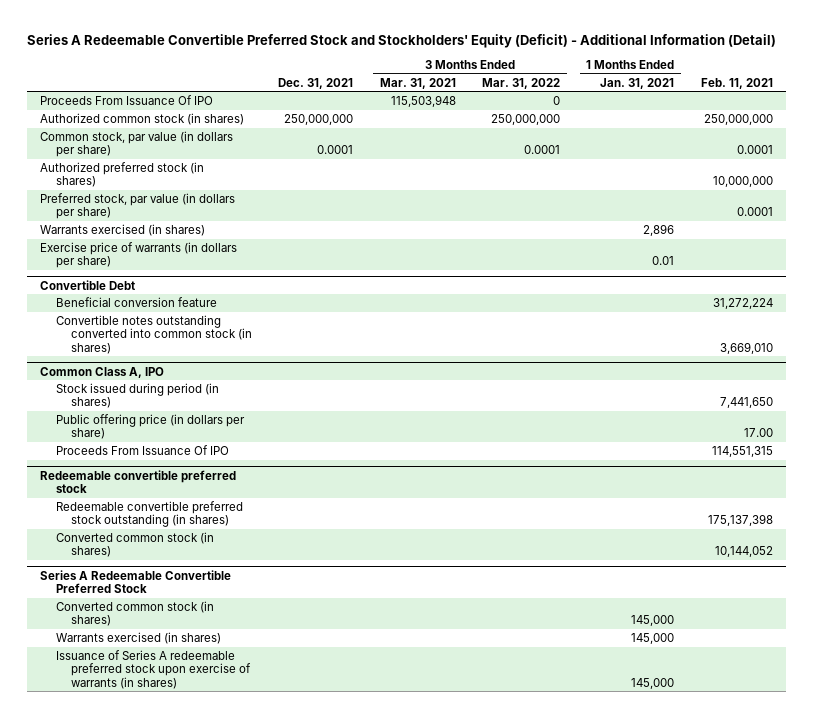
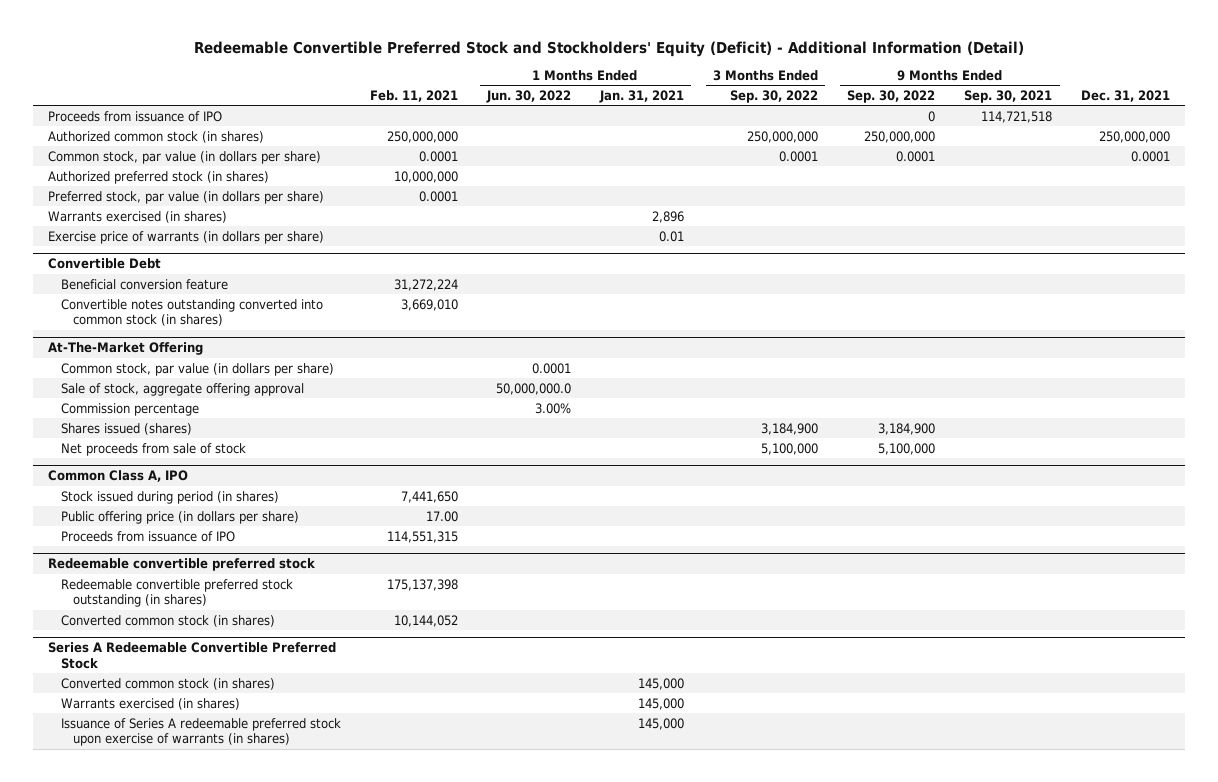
- Series A Redeemable Convertible Preferred Stock and Stockholders' Equity (Deficit) - Additional Information (Detail)
+ Redeemable Convertible Preferred Stock and Stockholders' Equity (Deficit) - Additional Information (Detail)
- | Dec. 31, 2021 | 3 Months Ended Mar. 31, 2021 | 3 Months Ended Mar. 31, 2022 | 1 Months Ended Jan. 31, 2021 | Feb. 11, 2021
+ | Feb. 11, 2021 | 1 Months Ended Jun. 30, 2022 | 1 Months Ended Jan. 31, 2021 | 3 Months Ended Sep. 30, 2022 | 9 Months Ended Sep. 30, 2022 | 9 Months Ended Sep. 30, 2021 | Dec. 31, 2021
- Proceeds From Issuance Of IPO | | 115,503,948 | 0 | |
+ Proceeds from issuance of IPO | | | | | 0 | 114,721,518 |
+ At-The-Market Offering
+ Common stock, par value (in dollars per share) | | 0.0001 | | | | |
+ Sale of stock, aggregate offering approval | | 50,000,000.0 | | | | |
+ Commission percentage | | 3.00% | | | | |
+ Shares issued (shares) | | | | 3,184,900 | 3,184,900 | |
+ Net proceeds from sale of stock | | | | 5,100,000 | 5,100,000 | |
@ Common Class A, IPO
- Proceeds From Issuance Of IPO | | | | | 114,551,315
+ Proceeds from issuance of IPO | 114,551,315 | | | | | |

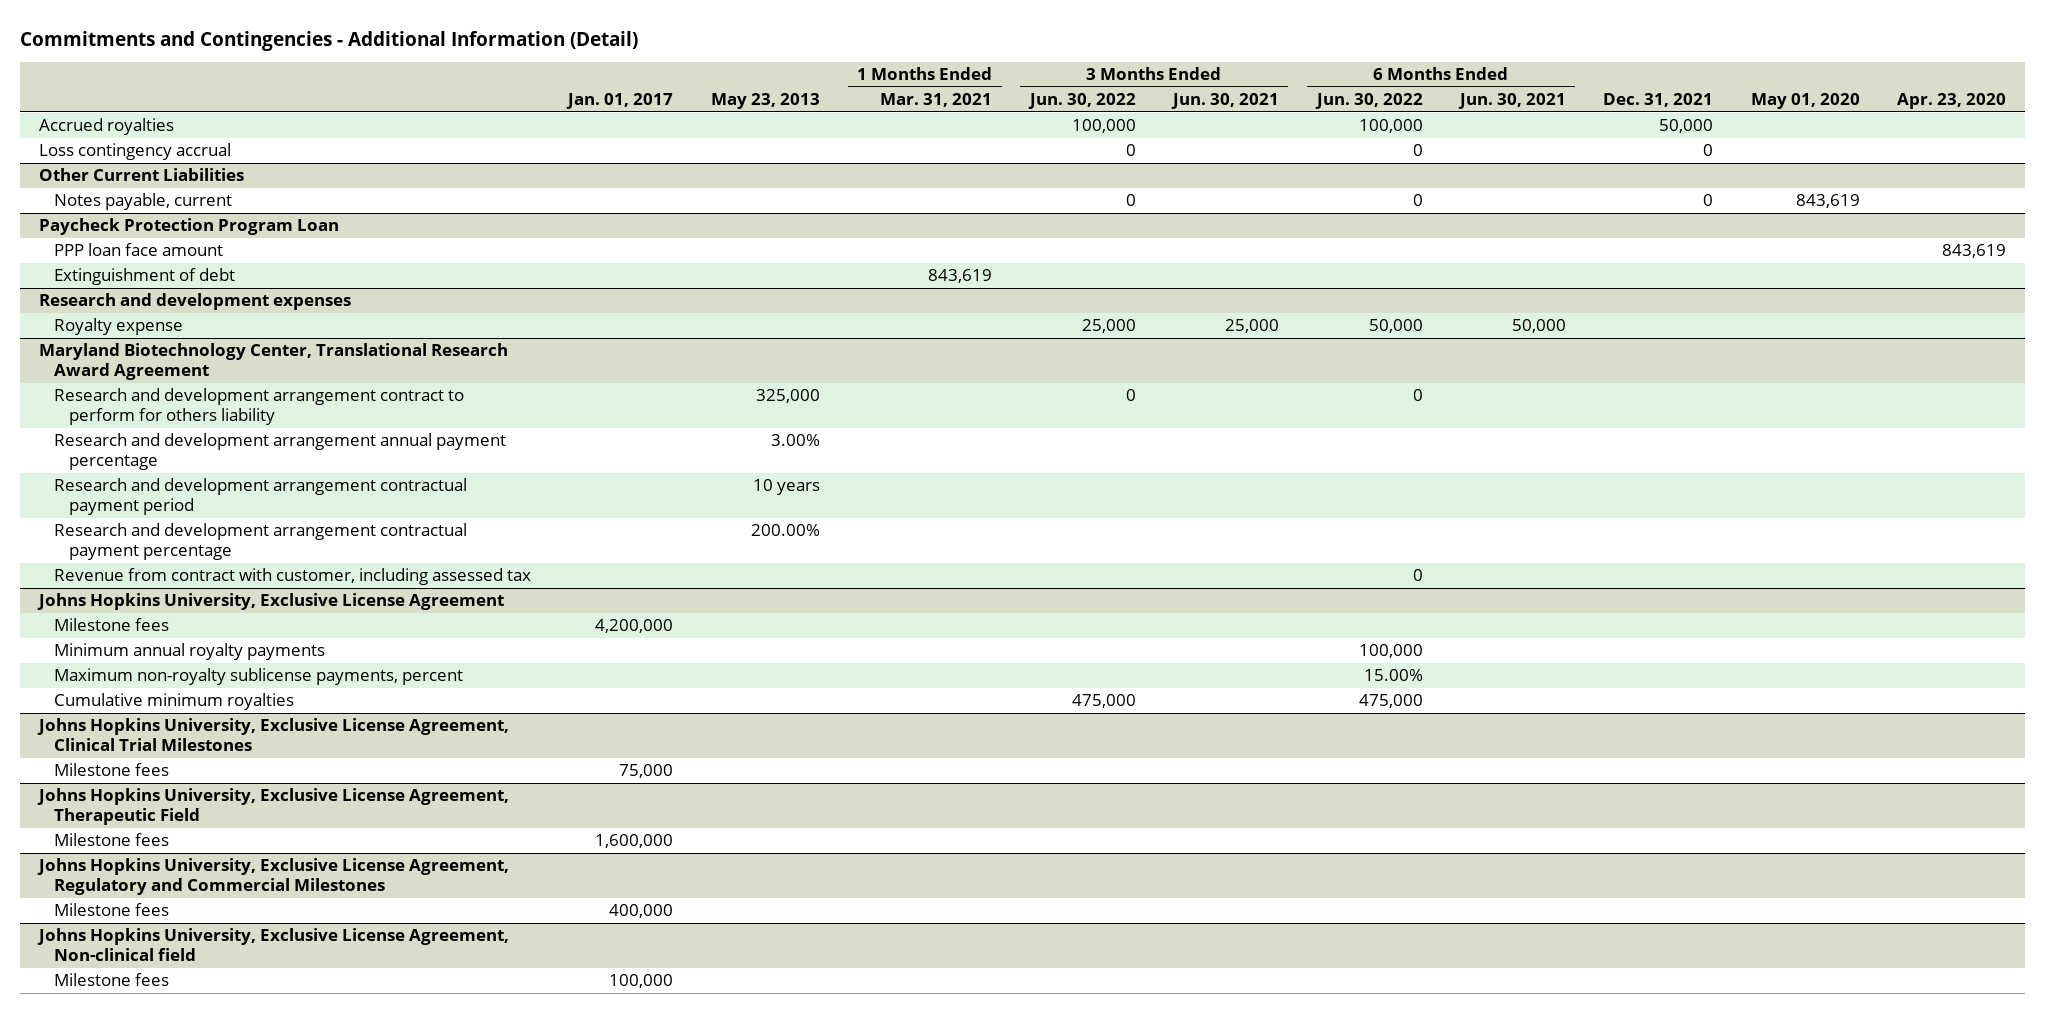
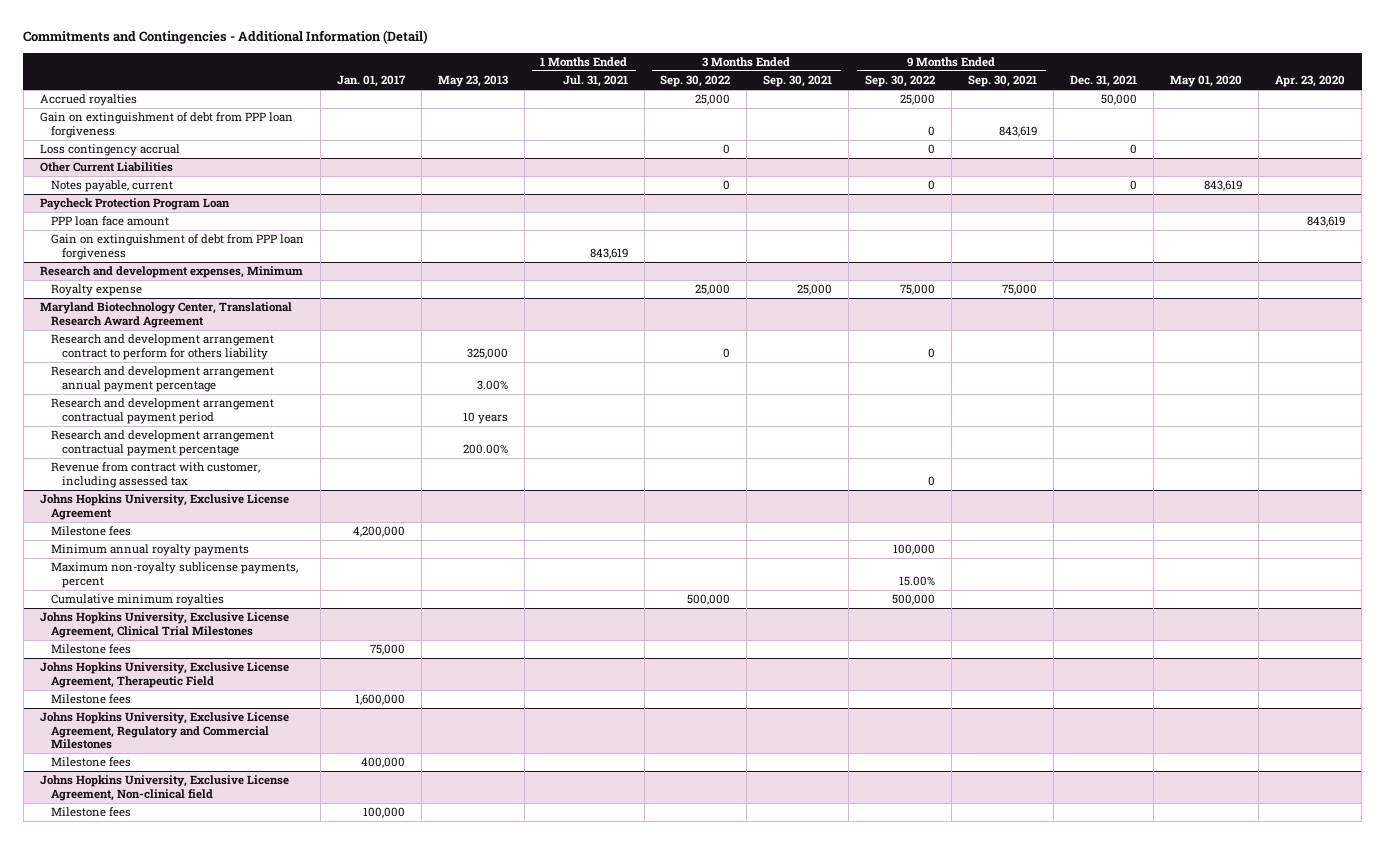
- | Jan. 01, 2017 | May 23, 2013 | 1 Months Ended Mar. 31, 2021 | 3 Months Ended Jun. 30, 2022 | 3 Months Ended Jun. 30, 2021 | 6 Months Ended Jun. 30, 2022 | 6 Months Ended Jun. 30, 2021 | Dec. 31, 2021 | May 01, 2020 | Apr. 23, 2020
+ | Jan. 01, 2017 | May 23, 2013 | 1 Months Ended Jul. 31, 2021 | 3 Months Ended Sep. 30, 2022 | 3 Months Ended Sep. 30, 2021 | 9 Months Ended Sep. 30, 2022 | 9 Months Ended Sep. 30, 2021 | Dec. 31, 2021 | May 01, 2020 | Apr. 23, 2020
+ Gain on extinguishment of debt from PPP loan forgiveness | | | | | | 0 | 843,619 | | |
@ Paycheck Protection Program Loan
- Extinguishment of debt | | | 843,619 | | | | | | |
- Research and development expenses
@ Paycheck Protection Program Loan
+ Gain on extinguishment of debt from PPP loan forgiveness | | | 843,619 | | | | | | |
+ Research and development expenses, Minimum

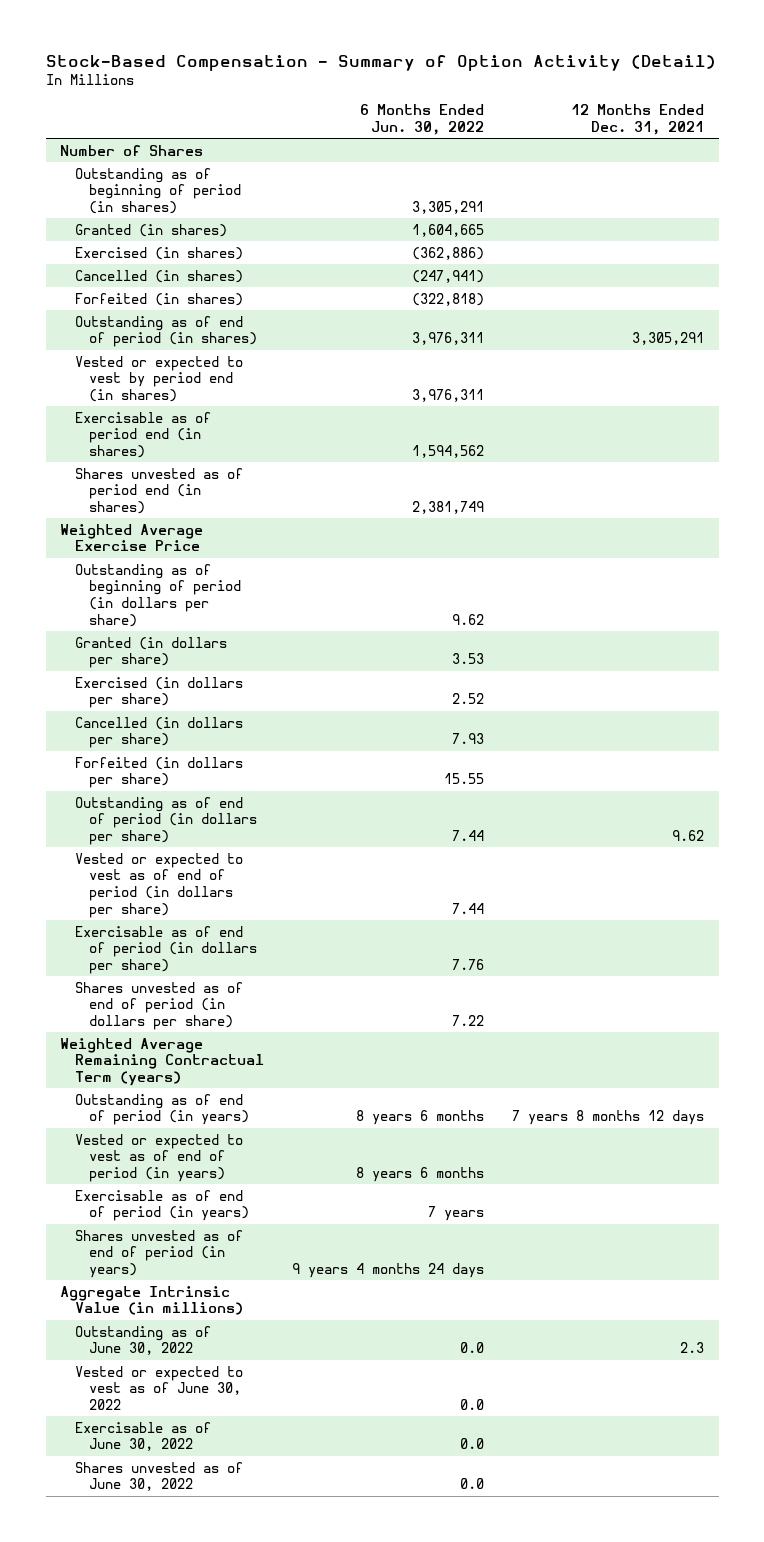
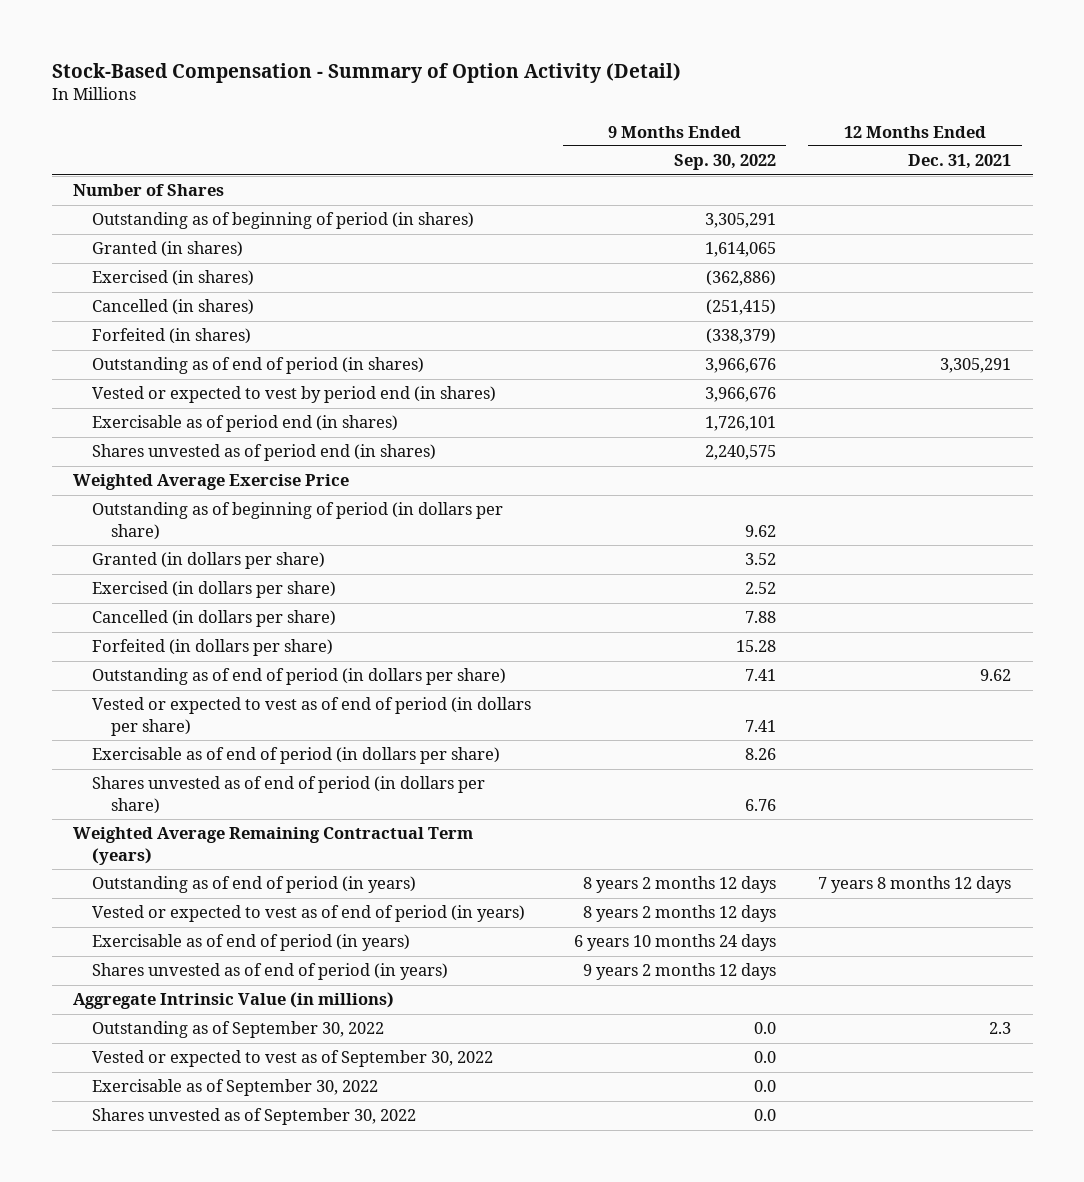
- | 6 Months Ended Jun. 30, 2022 | 12 Months Ended Dec. 31, 2021
+ | 9 Months Ended Sep. 30, 2022 | 12 Months Ended Dec. 31, 2021
- Outstanding as of June 30, 2022 | 0.0 | 2.3
- Vested or expected to vest as of June 30, 2022 | 0.0 |
- Exercisable as of June 30, 2022 | 0.0 |
- Shares unvested as of June 30, 2022 | 0.0 |
+ Outstanding as of September 30, 2022 | 0.0 | 2.3
+ Vested or expected to vest as of September 30, 2022 | 0.0 |
+ Exercisable as of September 30, 2022 | 0.0 |
+ Shares unvested as of September 30, 2022 | 0.0 |

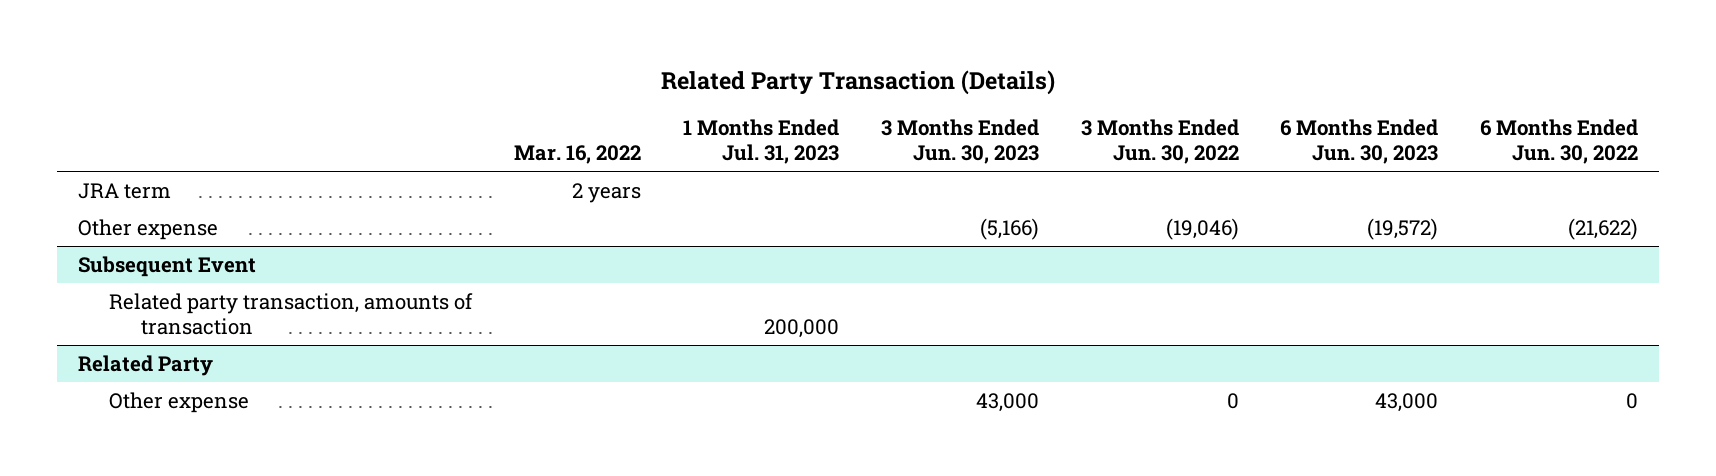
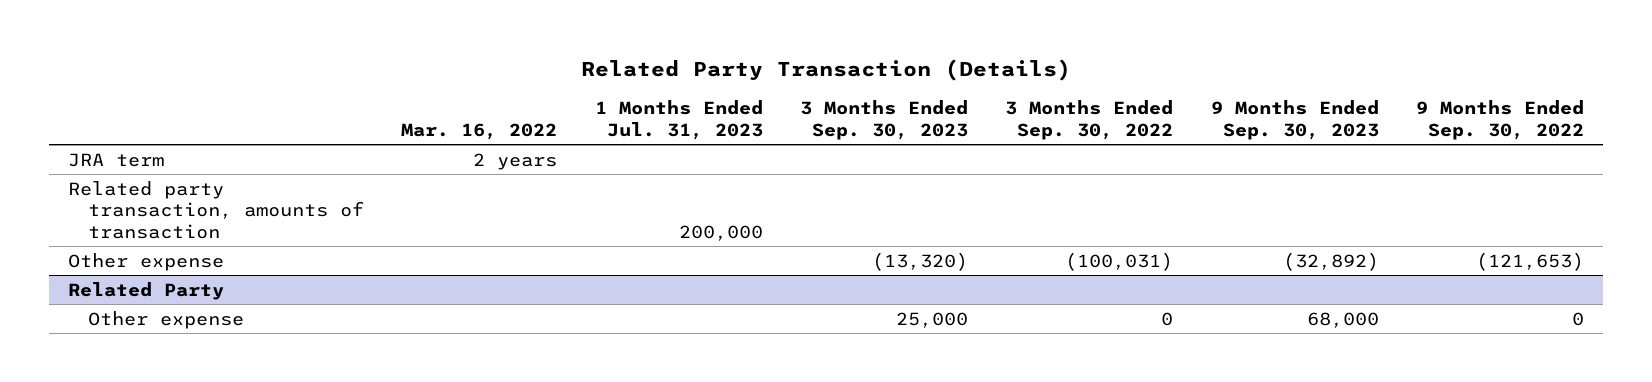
- | Mar. 16, 2022 | 1 Months Ended Jul. 31, 2023 | 3 Months Ended Jun. 30, 2023 | 3 Months Ended Jun. 30, 2022 | 6 Months Ended Jun. 30, 2023 | 6 Months Ended Jun. 30, 2022
+ | Mar. 16, 2022 | 1 Months Ended Jul. 31, 2023 | 3 Months Ended Sep. 30, 2023 | 3 Months Ended Sep. 30, 2022 | 9 Months Ended Sep. 30, 2023 | 9 Months Ended Sep. 30, 2022
+ Related party transaction, amounts of transaction | | 200,000 | | | |
- Subsequent Event
- Related party transaction, amounts of transaction | | 200,000 | | | |

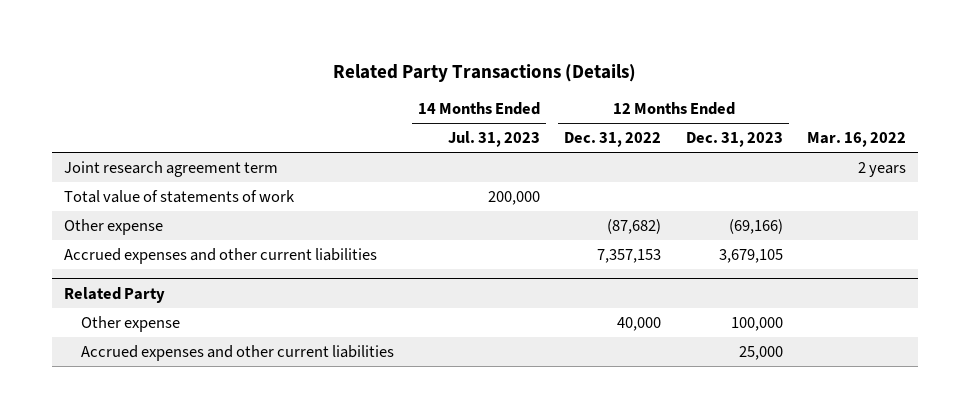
- Related Party Transaction (Details)
+ Related Party Transactions (Details)
- | Mar. 16, 2022 | 1 Months Ended Jul. 31, 2023 | 3 Months Ended Sep. 30, 2023 | 3 Months Ended Sep. 30, 2022 | 9 Months Ended Sep. 30, 2023 | 9 Months Ended Sep. 30, 2022
+ | 14 Months Ended Jul. 31, 2023 | 12 Months Ended Dec. 31, 2022 | 12 Months Ended Dec. 31, 2023 | Mar. 16, 2022
- JRA term | 2 years | | | | |
- Related party transaction, amounts of transaction | | 200,000 | | | |
+ Joint research agreement term | | | | 2 years
+ Total value of statements of work | 200,000 | | |
+ Accrued expenses and other current liabilities | | 7,357,153 | 3,679,105 |
@ Related Party
+ Accrued expenses and other current liabilities | | | 25,000 |

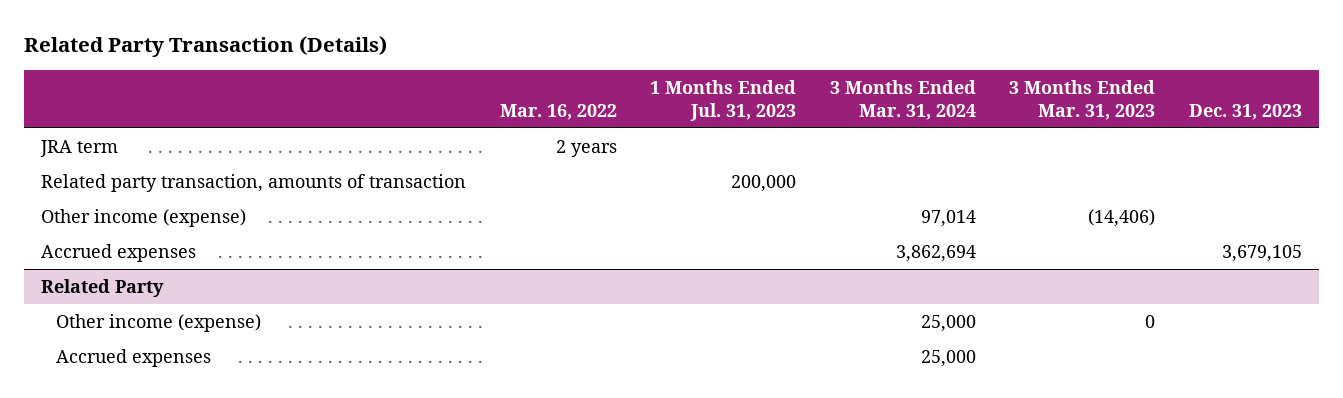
- Related Party Transactions (Details)
+ Related Party Transaction (Details)
- | 14 Months Ended Jul. 31, 2023 | 12 Months Ended Dec. 31, 2022 | 12 Months Ended Dec. 31, 2023 | Mar. 16, 2022
+ | Mar. 16, 2022 | 1 Months Ended Jul. 31, 2023 | 3 Months Ended Mar. 31, 2024 | 3 Months Ended Mar. 31, 2023 | Dec. 31, 2023
- Joint research agreement term | | | | 2 years
- Total value of statements of work | 200,000 | | |
- Other expense | | (87,682) | (69,166) |
- Accrued expenses and other current liabilities | | 7,357,153 | 3,679,105 |
+ JRA term | 2 years | | | |
+ Related party transaction, amounts of transaction | | 200,000 | | |
+ Other income (expense) | | | 97,014 | (14,406) |
+ Accrued expenses | | | 3,862,694 | | 3,679,105
@ Related Party
- Other expense | | 40,000 | 100,000 |
- Accrued expenses and other current liabilities | | | 25,000 |
+ Other income (expense) | | | 25,000 | 0 |
+ Accrued expenses | | | 25,000 | |

